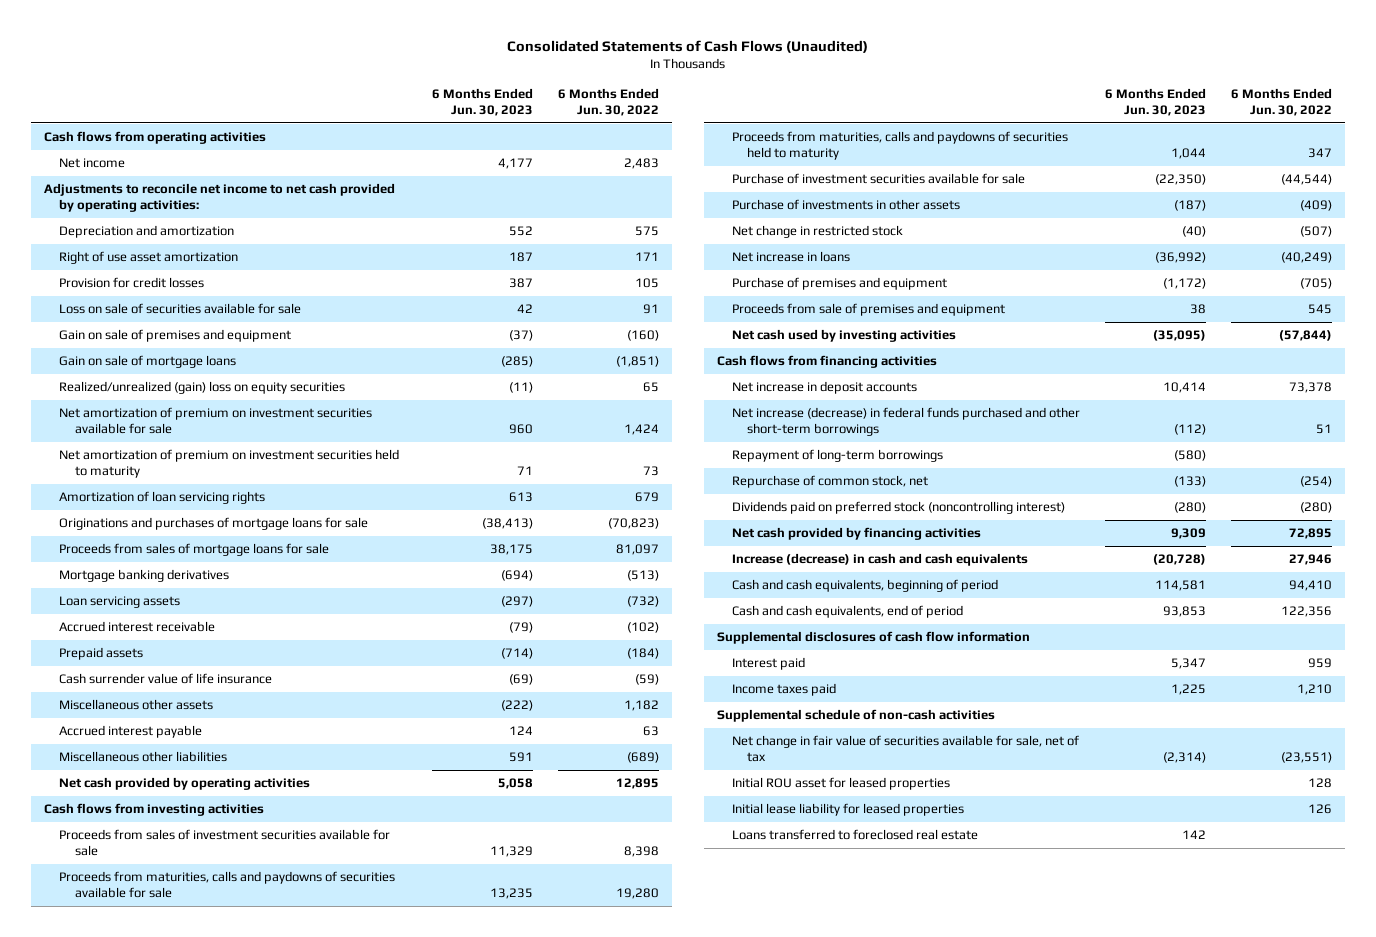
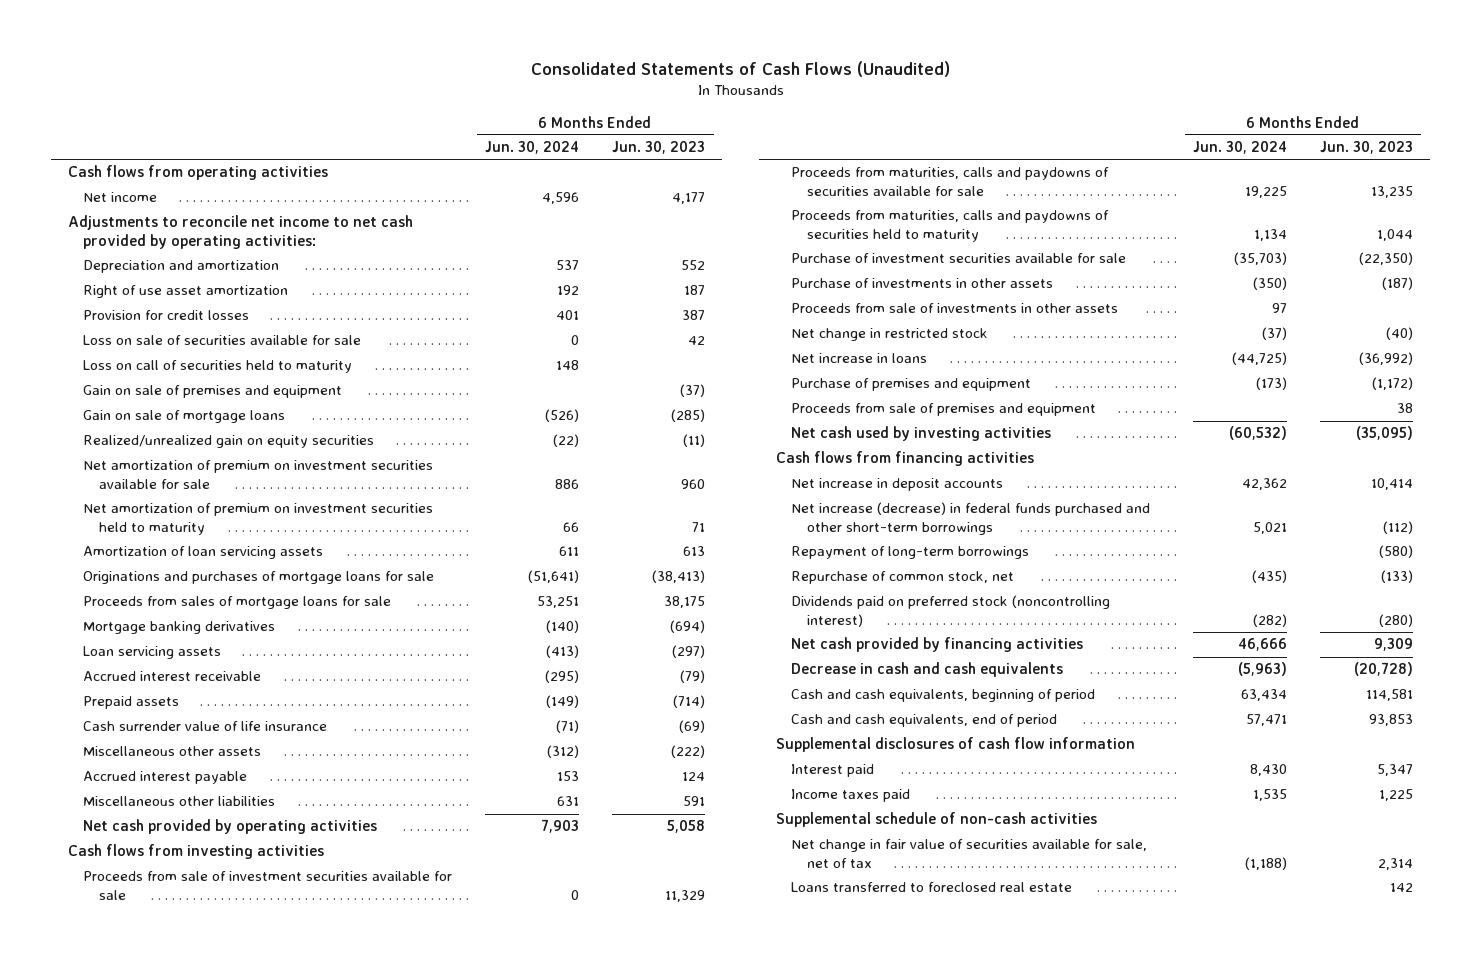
- | 6 Months Ended Jun. 30, 2023 | 6 Months Ended Jun. 30, 2022
+ | 6 Months Ended Jun. 30, 2024 | 6 Months Ended Jun. 30, 2023
+ Loss on call of securities held to maturity | 148 |
- Realized/unrealized (gain) loss on equity securities | (11) | 65
+ Realized/unrealized gain on equity securities | (22) | (11)
- Amortization of loan servicing rights | 613 | 679
+ Amortization of loan servicing assets | 611 | 613
- Proceeds from sales of investment securities available for sale | 11,329 | 8,398
+ Proceeds from sale of investment securities available for sale | 0 | 11,329
+ Proceeds from sale of investments in other assets | 97 |
- Increase (decrease) in cash and cash equivalents | (20,728) | 27,946
+ Decrease in cash and cash equivalents | (5,963) | (20,728)
- Net change in fair value of securities available for sale, net of tax | (2,314) | (23,551)
- Initial ROU asset for leased properties | | 128
- Initial lease liability for leased properties | | 126
+ Net change in fair value of securities available for sale, net of tax | (1,188) | 2,314

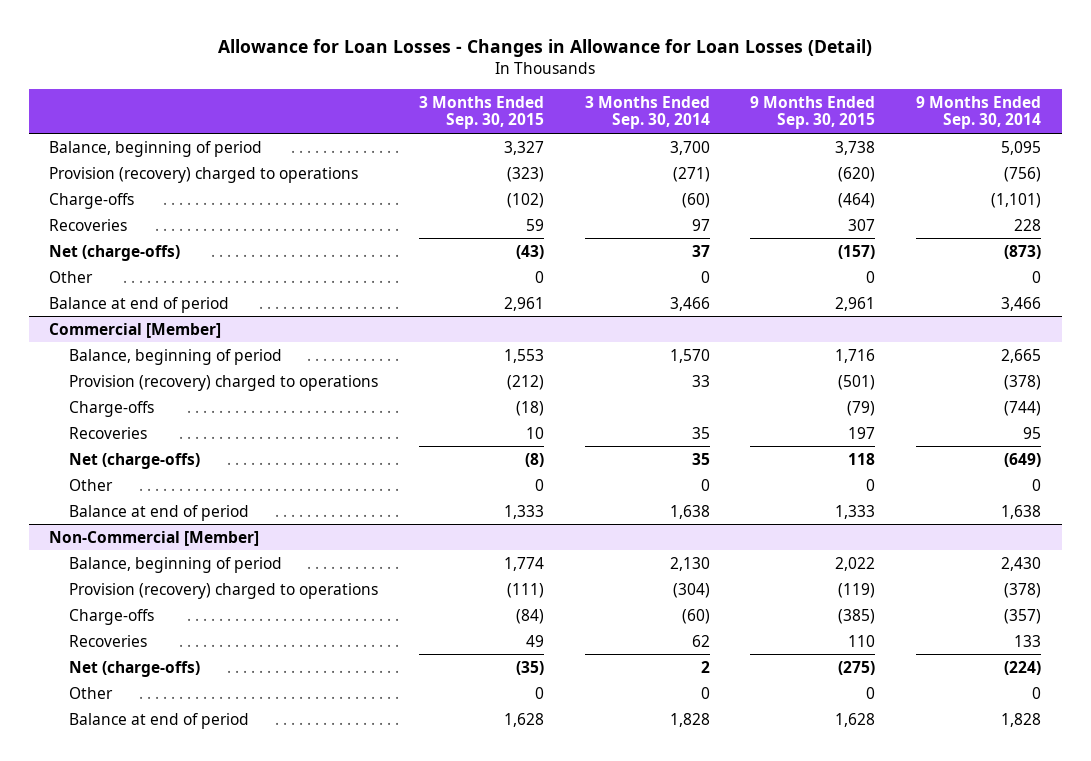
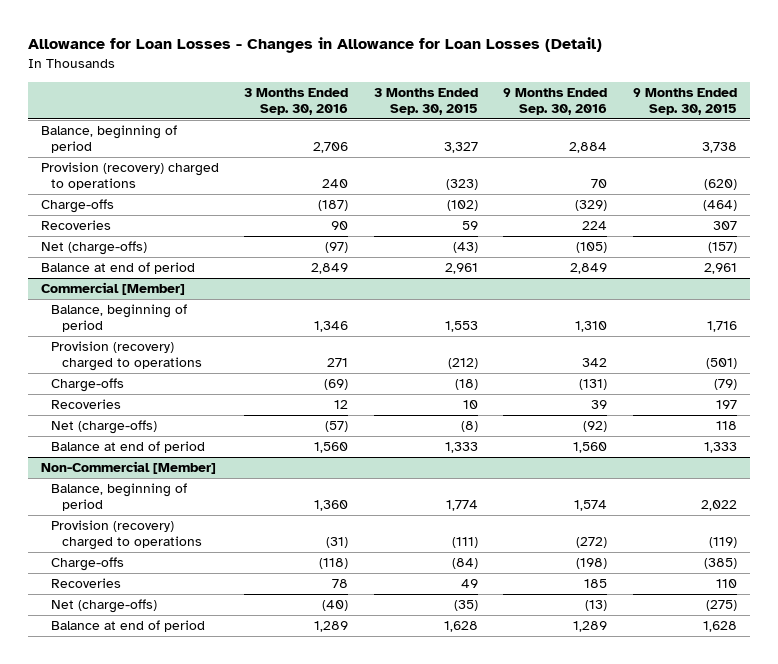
- | 3 Months Ended Sep. 30, 2015 | 3 Months Ended Sep. 30, 2014 | 9 Months Ended Sep. 30, 2015 | 9 Months Ended Sep. 30, 2014
+ | 3 Months Ended Sep. 30, 2016 | 3 Months Ended Sep. 30, 2015 | 9 Months Ended Sep. 30, 2016 | 9 Months Ended Sep. 30, 2015
- Other | 0 | 0 | 0 | 0
@ Commercial [Member]
- Other | 0 | 0 | 0 | 0
@ Non-Commercial [Member]
- Other | 0 | 0 | 0 | 0

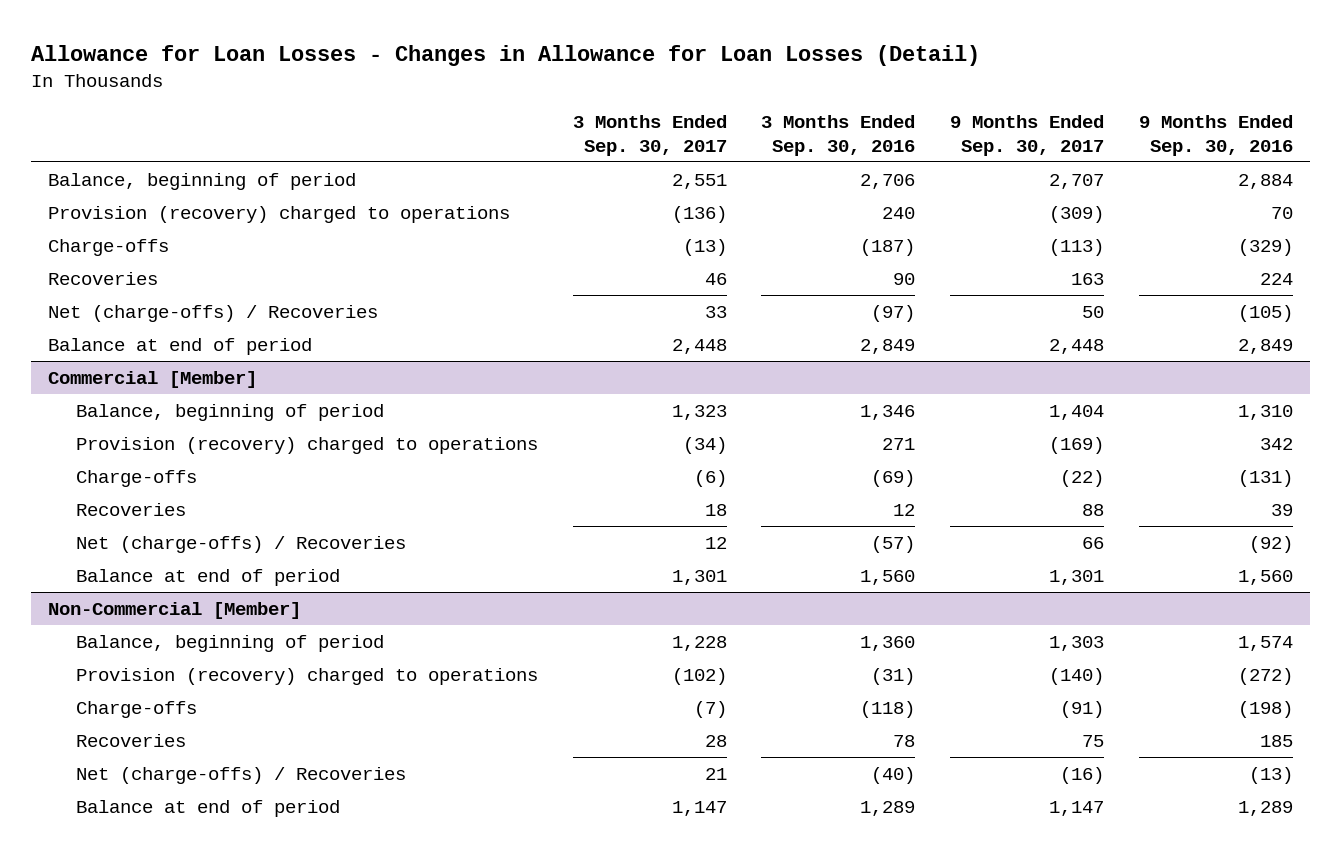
- | 3 Months Ended Sep. 30, 2016 | 3 Months Ended Sep. 30, 2015 | 9 Months Ended Sep. 30, 2016 | 9 Months Ended Sep. 30, 2015
+ | 3 Months Ended Sep. 30, 2017 | 3 Months Ended Sep. 30, 2016 | 9 Months Ended Sep. 30, 2017 | 9 Months Ended Sep. 30, 2016
- Net (charge-offs) | (97) | (43) | (105) | (157)
+ Net (charge-offs) / Recoveries | 33 | (97) | 50 | (105)
@ Commercial [Member]
- Net (charge-offs) | (57) | (8) | (92) | 118
+ Net (charge-offs) / Recoveries | 12 | (57) | 66 | (92)
@ Non-Commercial [Member]
- Net (charge-offs) | (40) | (35) | (13) | (275)
+ Net (charge-offs) / Recoveries | 21 | (40) | (16) | (13)

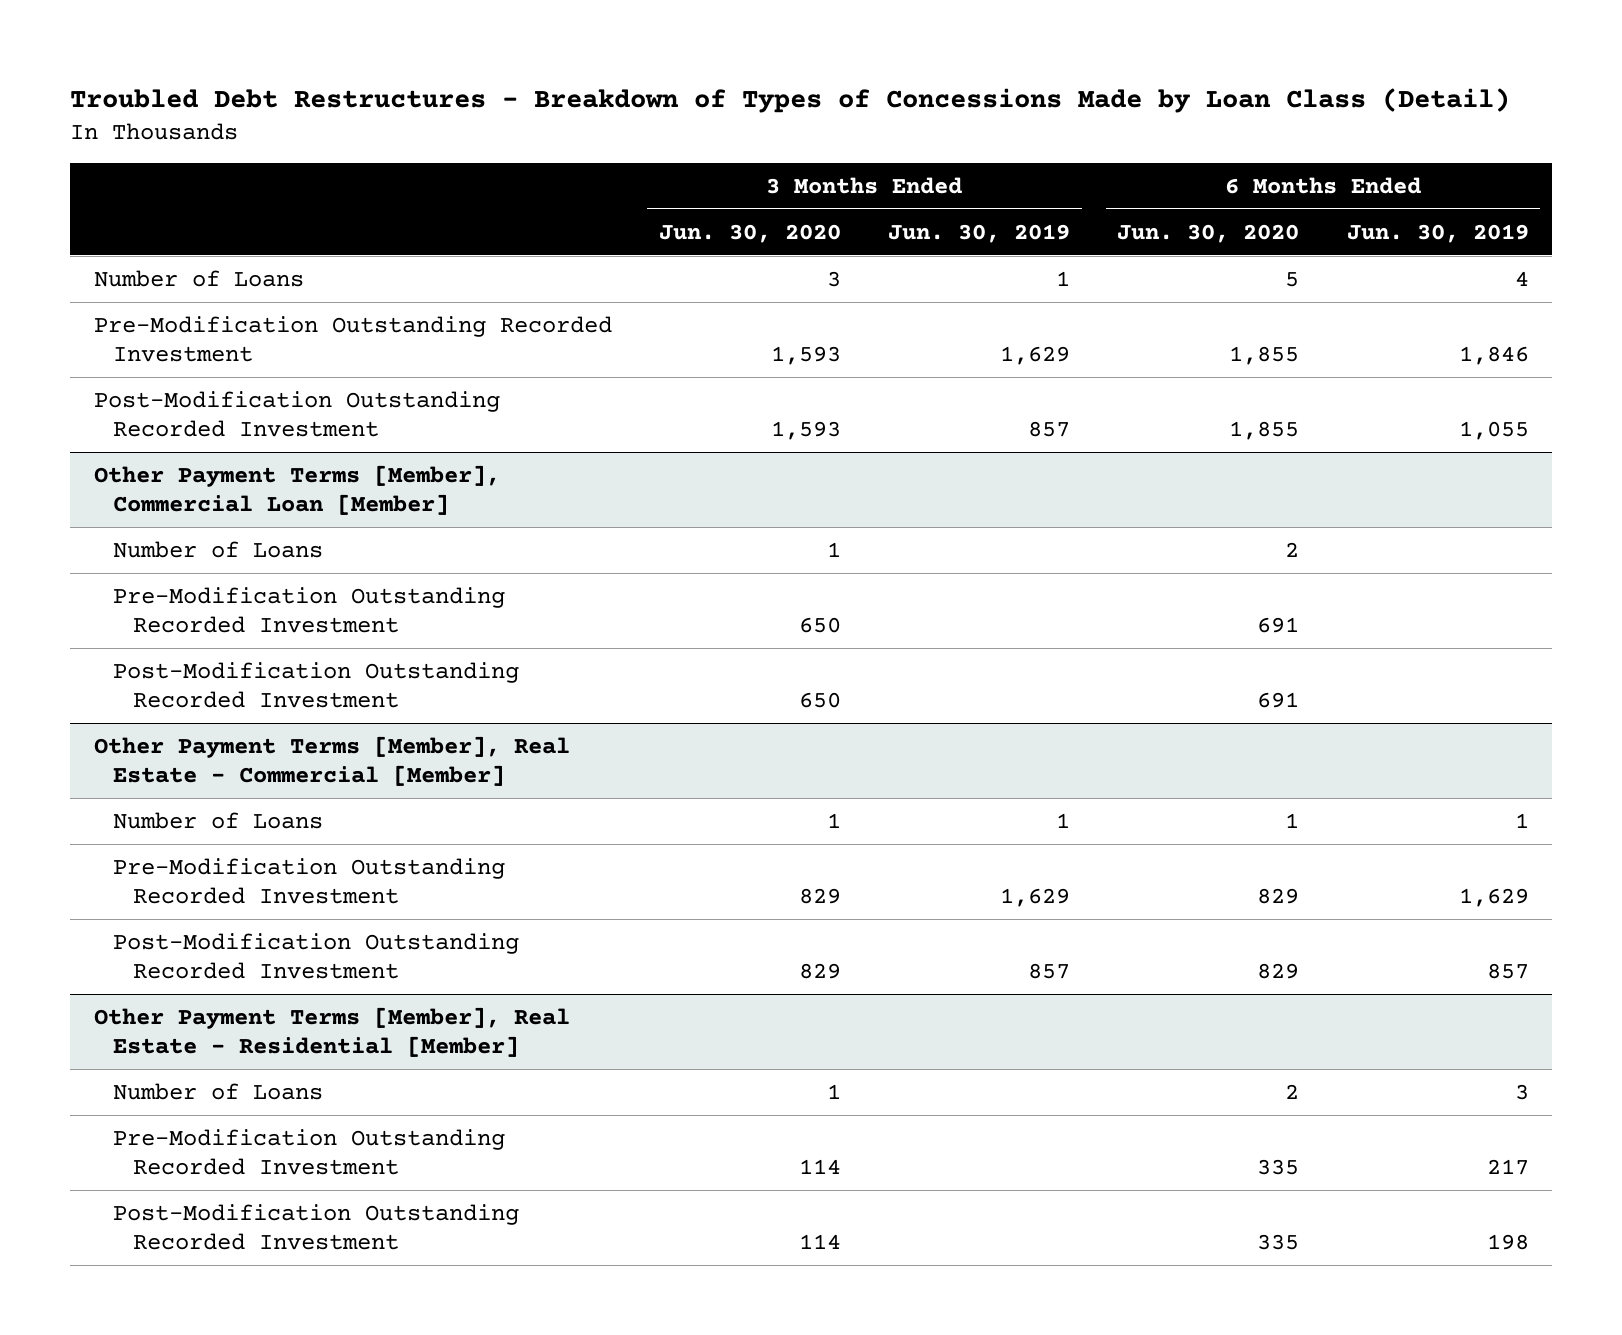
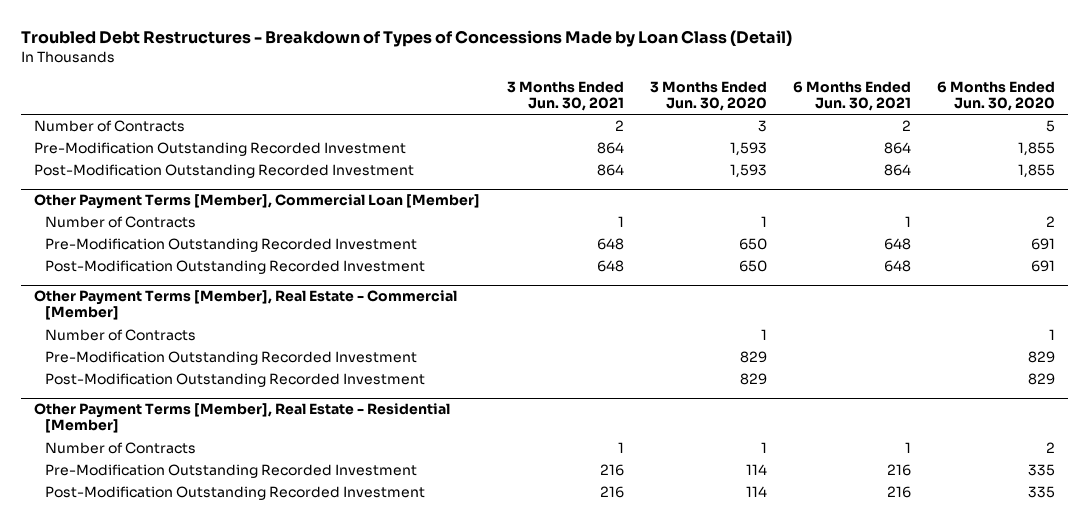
- | 3 Months Ended Jun. 30, 2020 | 3 Months Ended Jun. 30, 2019 | 6 Months Ended Jun. 30, 2020 | 6 Months Ended Jun. 30, 2019
+ | 3 Months Ended Jun. 30, 2021 | 3 Months Ended Jun. 30, 2020 | 6 Months Ended Jun. 30, 2021 | 6 Months Ended Jun. 30, 2020
- Number of Loans | 3 | 1 | 5 | 4
+ Number of Contracts | 2 | 3 | 2 | 5
@ Other Payment Terms [Member], Commercial Loan [Member]
- Number of Loans | 1 | | 2 |
+ Number of Contracts | 1 | 1 | 1 | 2
@ Other Payment Terms [Member], Real Estate - Commercial [Member]
- Number of Loans | 1 | 1 | 1 | 1
+ Number of Contracts | | 1 | | 1
@ Other Payment Terms [Member], Real Estate - Residential [Member]
- Number of Loans | 1 | | 2 | 3
+ Number of Contracts | 1 | 1 | 1 | 2

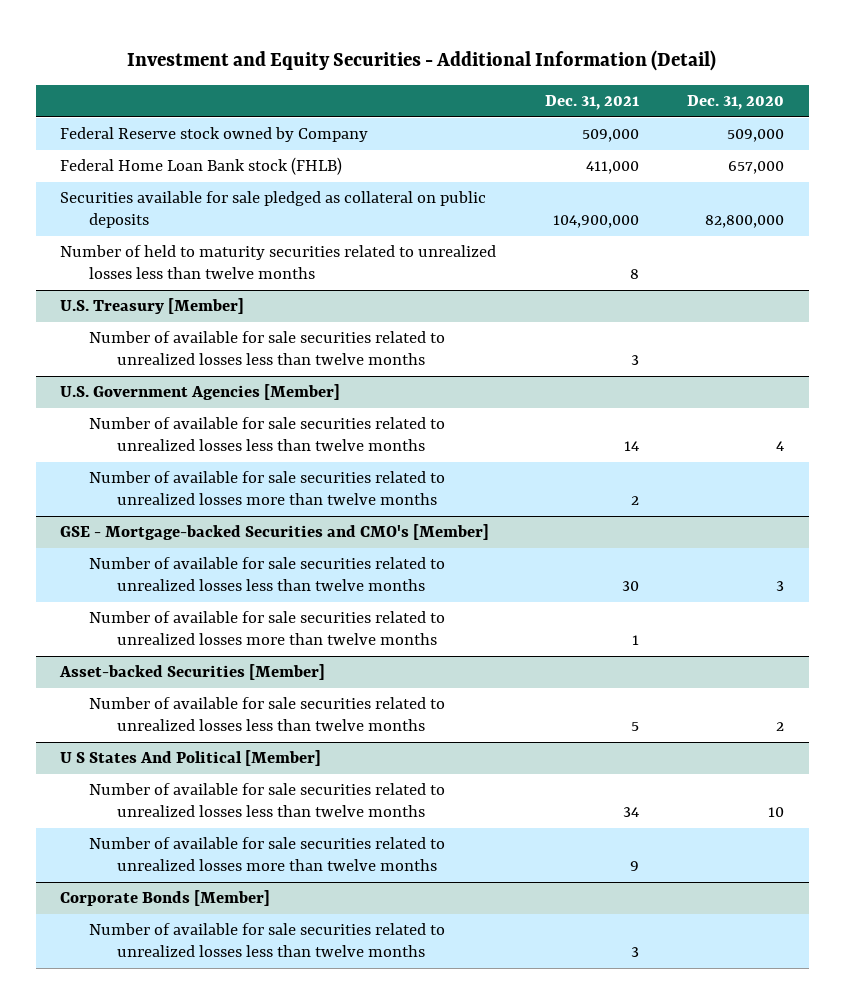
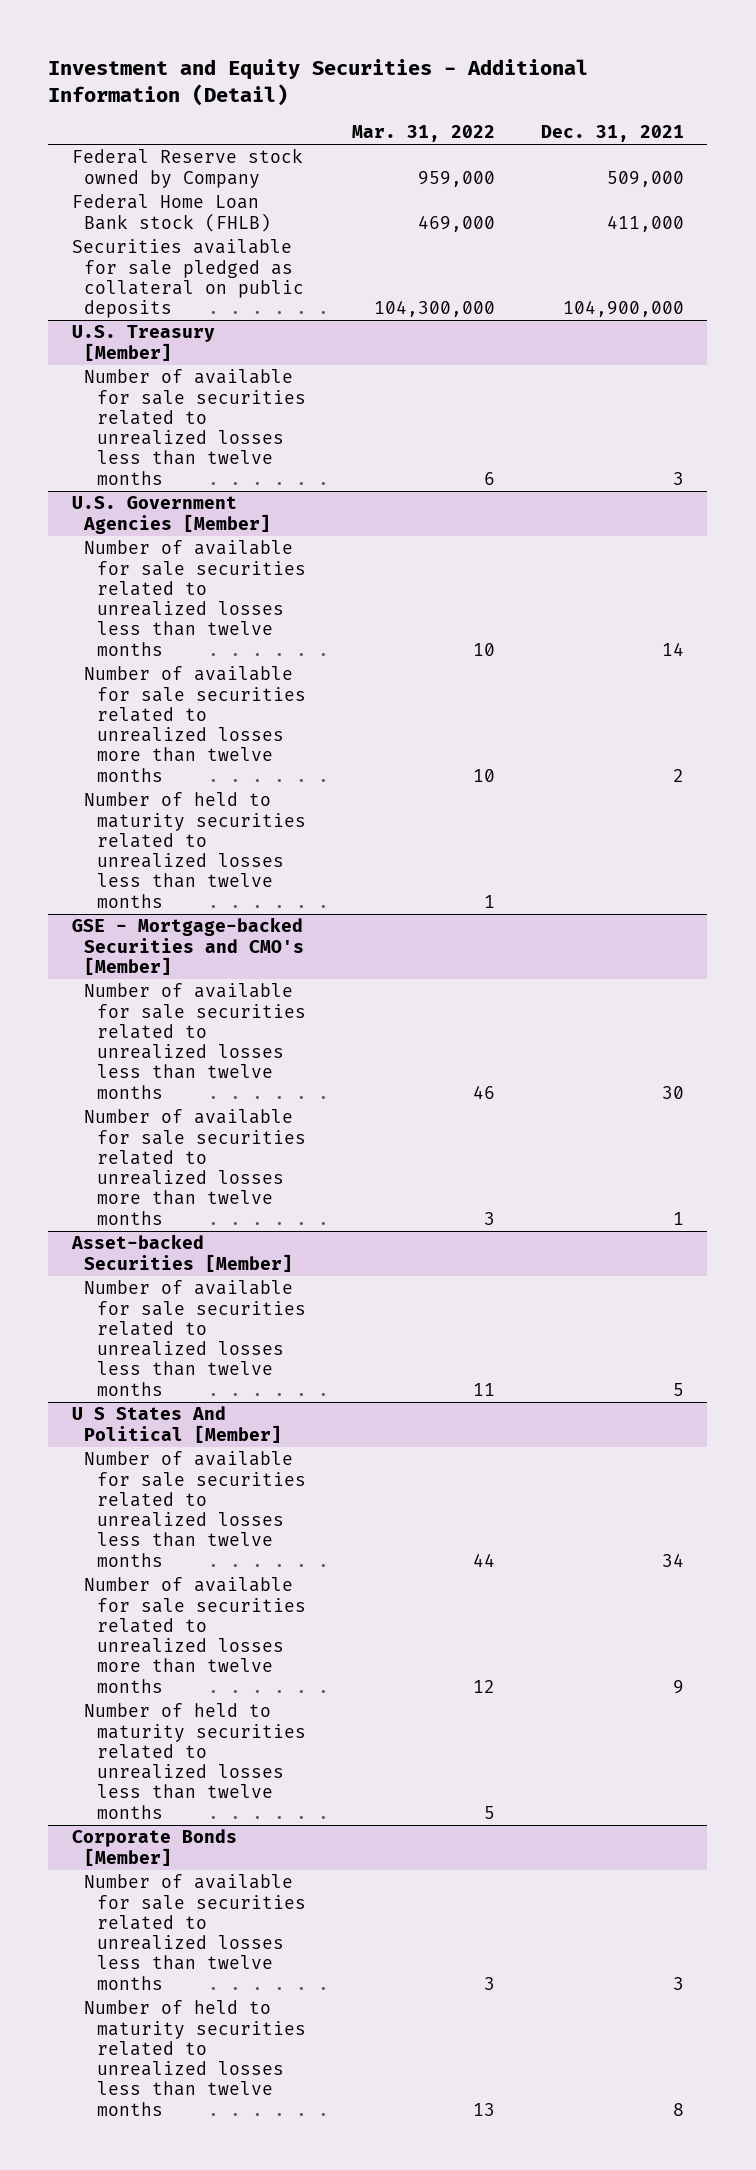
- | Dec. 31, 2021 | Dec. 31, 2020
+ | Mar. 31, 2022 | Dec. 31, 2021
- Number of held to maturity securities related to unrealized losses less than twelve months | 8 |
@ U.S. Government Agencies [Member]
+ Number of held to maturity securities related to unrealized losses less than twelve months | 1 |
@ U S States And Political [Member]
+ Number of held to maturity securities related to unrealized losses less than twelve months | 5 |
@ Corporate Bonds [Member]
+ Number of held to maturity securities related to unrealized losses less than twelve months | 13 | 8

